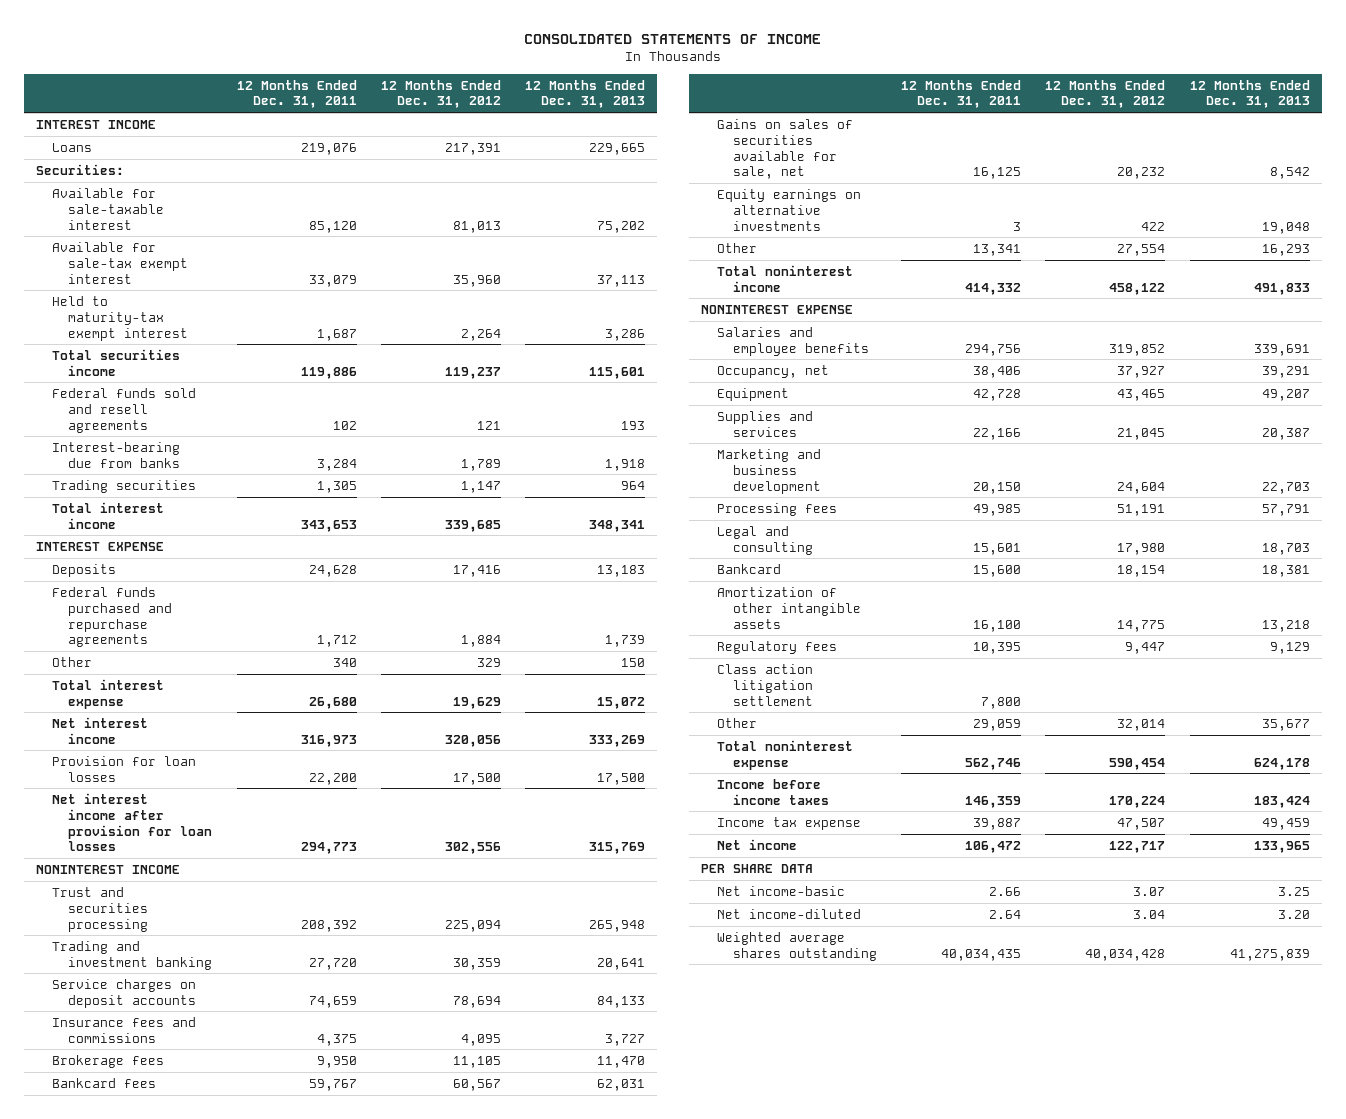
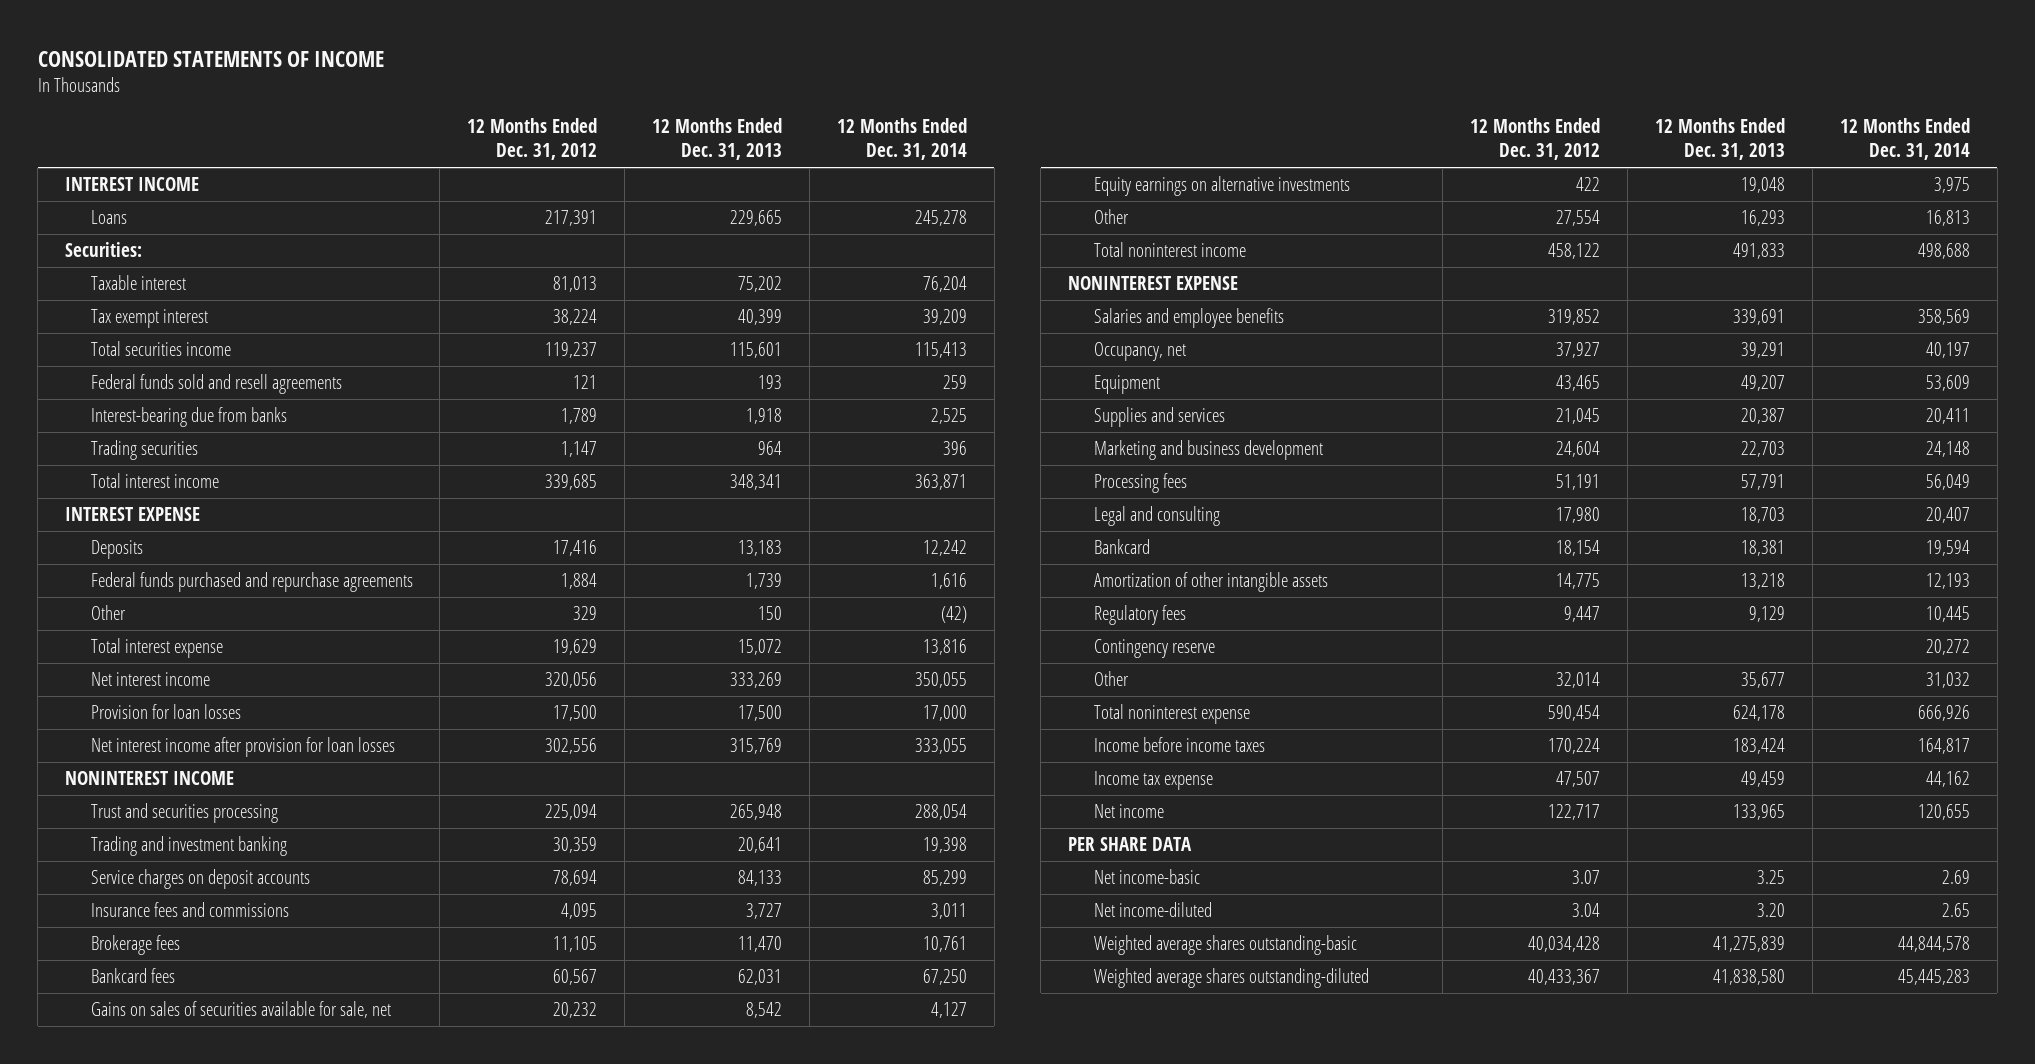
- | 12 Months Ended Dec. 31, 2011 | 12 Months Ended Dec. 31, 2012 | 12 Months Ended Dec. 31, 2013
+ | 12 Months Ended Dec. 31, 2012 | 12 Months Ended Dec. 31, 2013 | 12 Months Ended Dec. 31, 2014
- Available for sale-taxable interest | 85,120 | 81,013 | 75,202
- Available for sale-tax exempt interest | 33,079 | 35,960 | 37,113
- Held to maturity-tax exempt interest | 1,687 | 2,264 | 3,286
+ Taxable interest | 81,013 | 75,202 | 76,204
+ Tax exempt interest | 38,224 | 40,399 | 39,209
- Class action litigation settlement | 7,800 | |
+ Contingency reserve | | | 20,272
- Weighted average shares outstanding | 40,034,435 | 40,034,428 | 41,275,839
+ Weighted average shares outstanding-basic | 40,034,428 | 41,275,839 | 44,844,578
+ Weighted average shares outstanding-diluted | 40,433,367 | 41,838,580 | 45,445,283

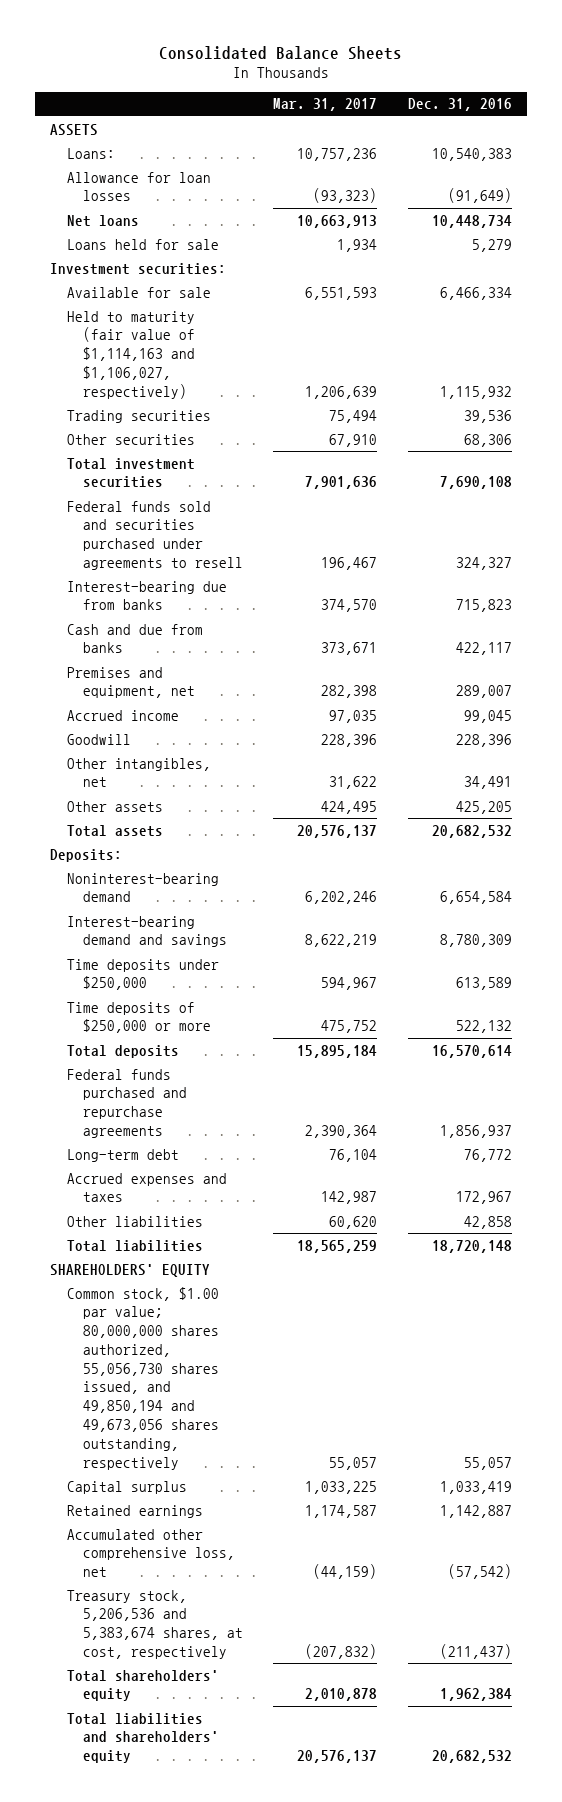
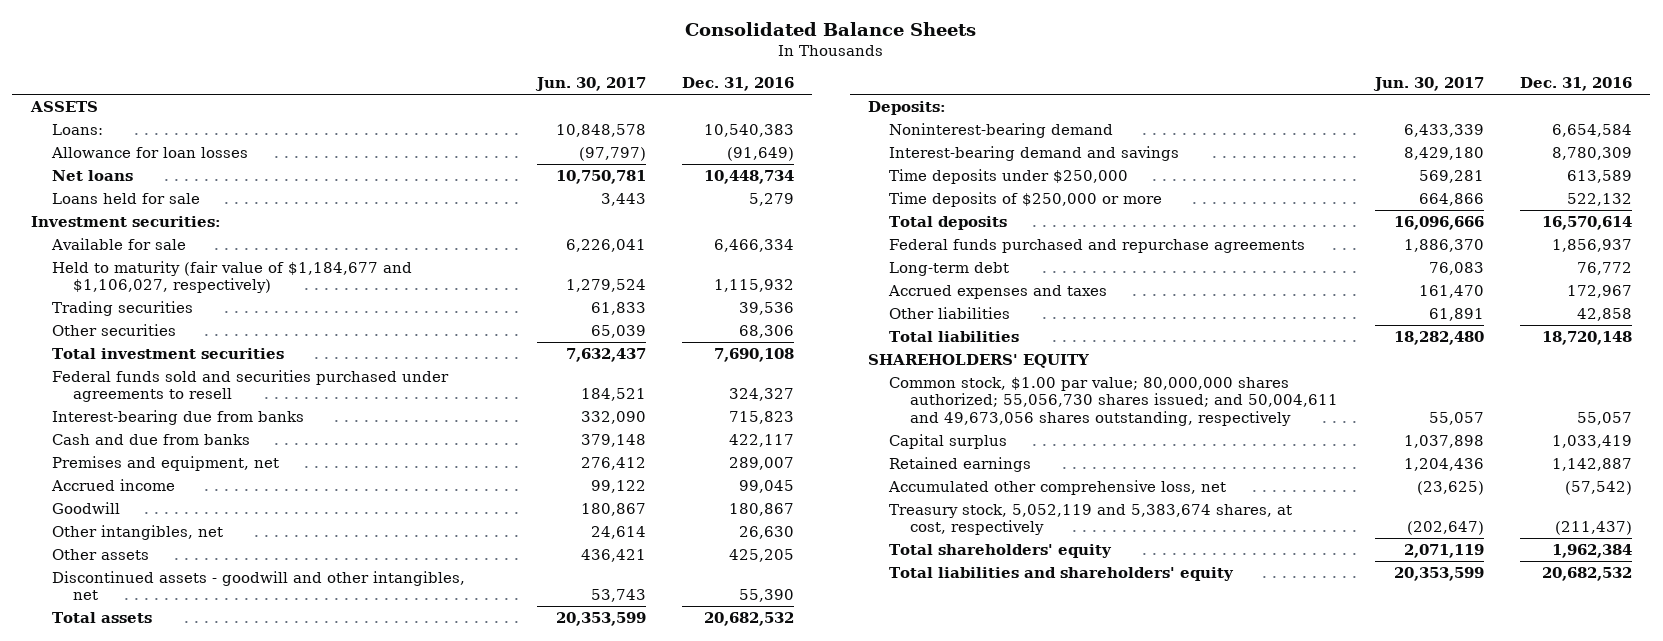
- | Mar. 31, 2017 | Dec. 31, 2016
+ | Jun. 30, 2017 | Dec. 31, 2016
- Held to maturity (fair value of $1,114,163 and $1,106,027, respectively) | 1,206,639 | 1,115,932
+ Held to maturity (fair value of $1,184,677 and $1,106,027, respectively) | 1,279,524 | 1,115,932
- Goodwill | 228,396 | 228,396
- Other intangibles, net | 31,622 | 34,491
+ Goodwill | 180,867 | 180,867
+ Other intangibles, net | 24,614 | 26,630
+ Discontinued assets - goodwill and other intangibles, net | 53,743 | 55,390
- Common stock, $1.00 par value; 80,000,000 shares authorized, 55,056,730 shares issued, and 49,850,194 and 49,673,056 shares outstanding, respectively | 55,057 | 55,057
+ Common stock, $1.00 par value; 80,000,000 shares authorized; 55,056,730 shares issued; and 50,004,611 and 49,673,056 shares outstanding, respectively | 55,057 | 55,057
- Treasury stock, 5,206,536 and 5,383,674 shares, at cost, respectively | (207,832) | (211,437)
+ Treasury stock, 5,052,119 and 5,383,674 shares, at cost, respectively | (202,647) | (211,437)

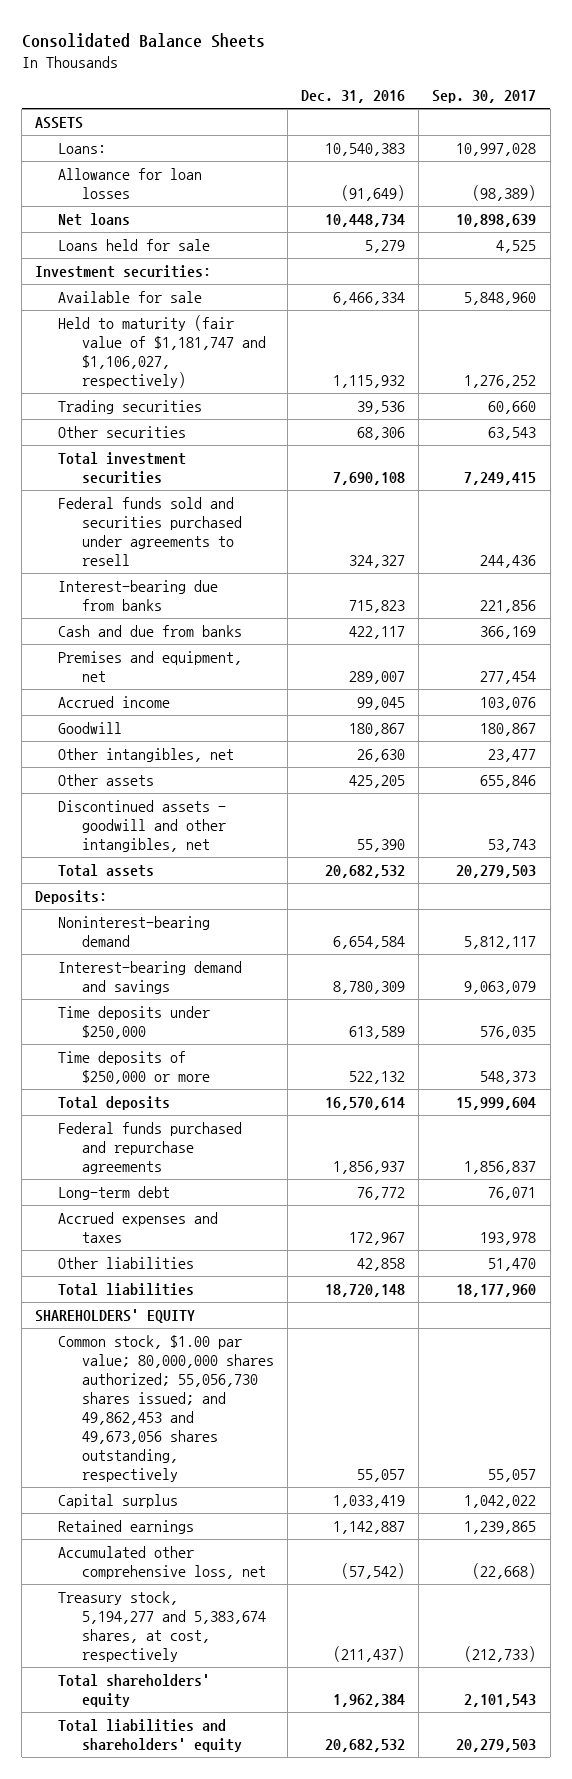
- | Jun. 30, 2017 | Dec. 31, 2016
+ | Dec. 31, 2016 | Sep. 30, 2017
- Held to maturity (fair value of $1,184,677 and $1,106,027, respectively) | 1,279,524 | 1,115,932
+ Held to maturity (fair value of $1,181,747 and $1,106,027, respectively) | 1,115,932 | 1,276,252
- Common stock, $1.00 par value; 80,000,000 shares authorized; 55,056,730 shares issued; and 50,004,611 and 49,673,056 shares outstanding, respectively | 55,057 | 55,057
+ Common stock, $1.00 par value; 80,000,000 shares authorized; 55,056,730 shares issued; and 49,862,453 and 49,673,056 shares outstanding, respectively | 55,057 | 55,057
- Treasury stock, 5,052,119 and 5,383,674 shares, at cost, respectively | (202,647) | (211,437)
+ Treasury stock, 5,194,277 and 5,383,674 shares, at cost, respectively | (211,437) | (212,733)

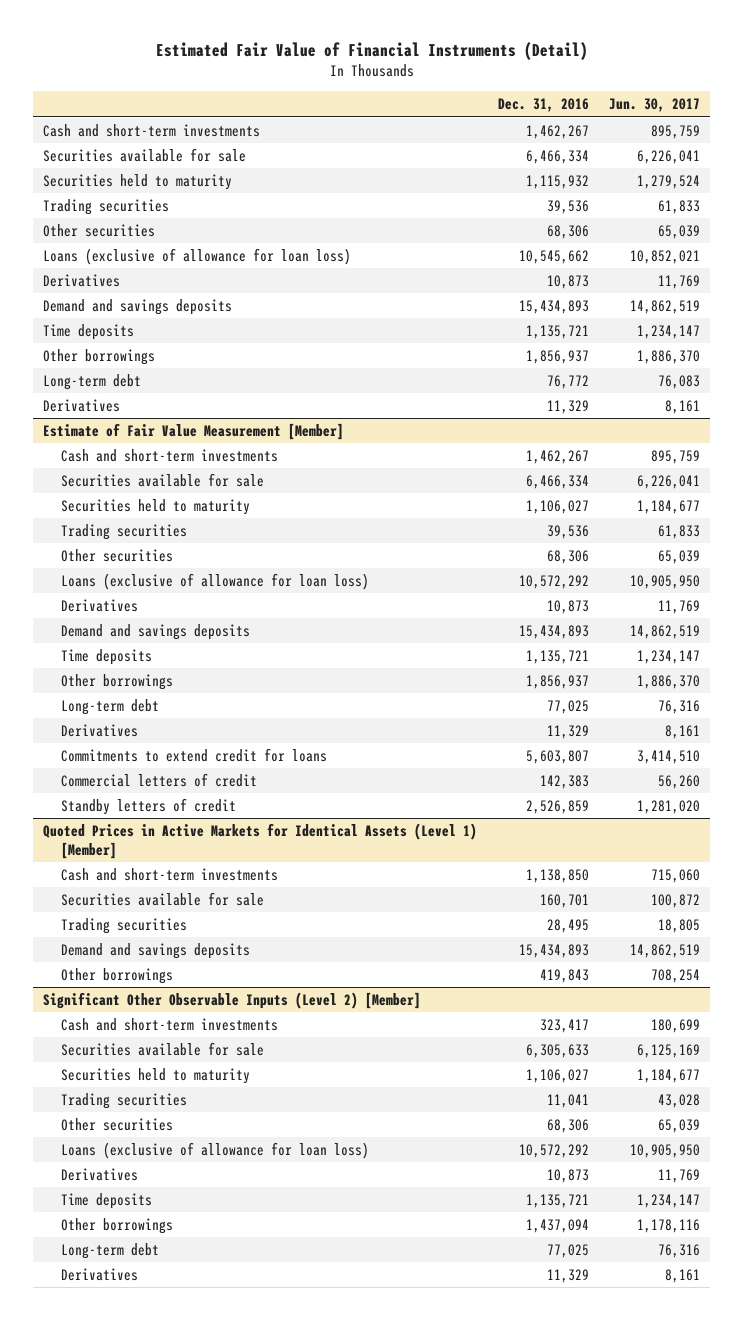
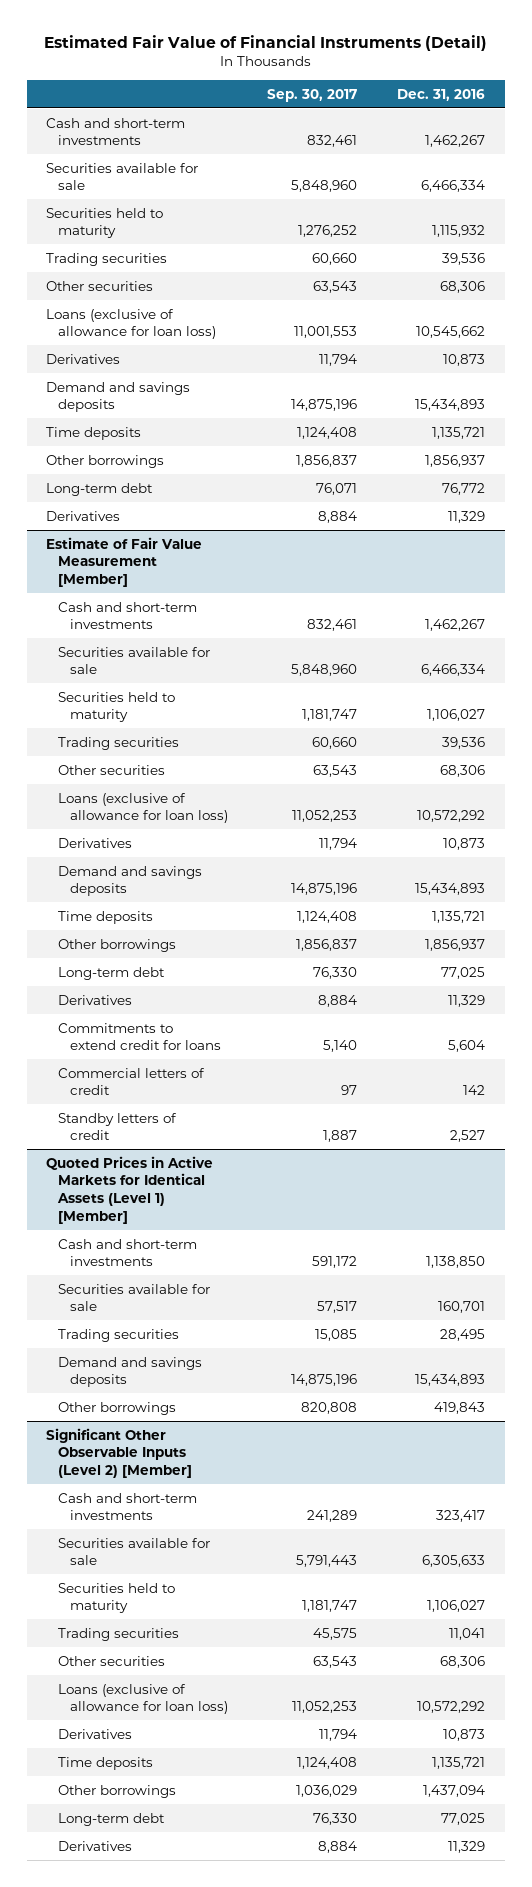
- | Dec. 31, 2016 | Jun. 30, 2017
+ | Sep. 30, 2017 | Dec. 31, 2016
@ Estimate of Fair Value Measurement [Member]
- Commitments to extend credit for loans | 5,603,807 | 3,414,510
- Commercial letters of credit | 142,383 | 56,260
- Standby letters of credit | 2,526,859 | 1,281,020
+ Commitments to extend credit for loans | 5,140 | 5,604
+ Commercial letters of credit | 97 | 142
+ Standby letters of credit | 1,887 | 2,527

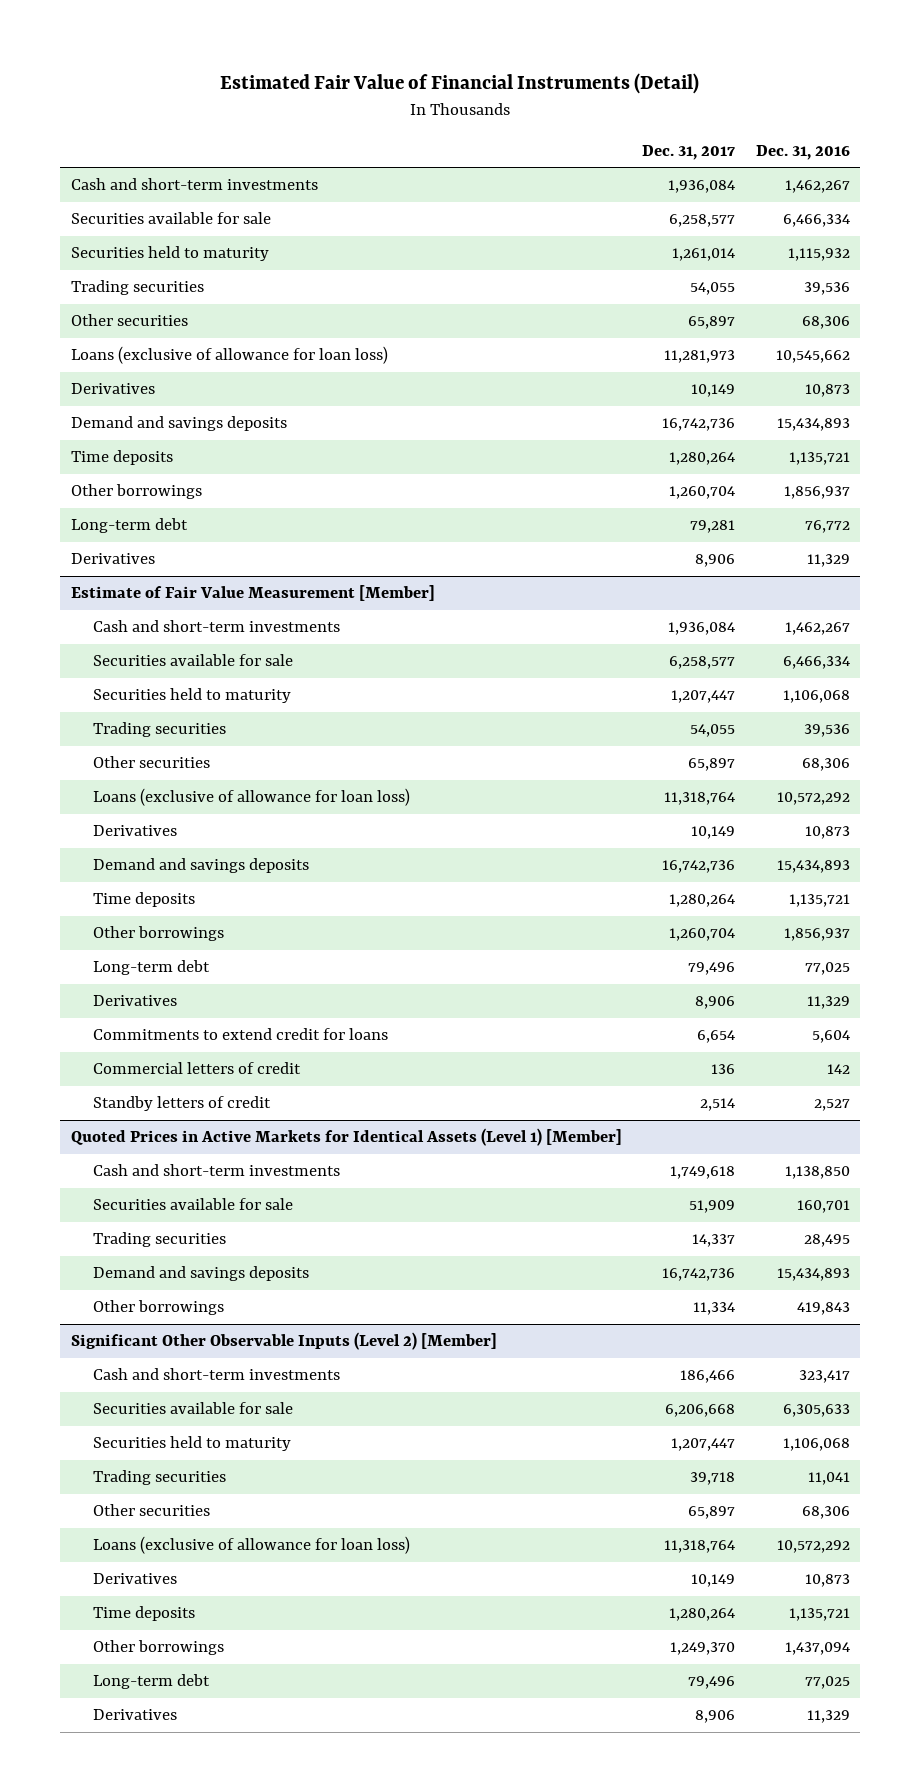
- | Sep. 30, 2017 | Dec. 31, 2016
+ | Dec. 31, 2017 | Dec. 31, 2016
@ Estimate of Fair Value Measurement [Member]
- Securities held to maturity | 1,181,747 | 1,106,027
+ Securities held to maturity | 1,207,447 | 1,106,068
@ Significant Other Observable Inputs (Level 2) [Member]
- Securities held to maturity | 1,181,747 | 1,106,027
+ Securities held to maturity | 1,207,447 | 1,106,068

